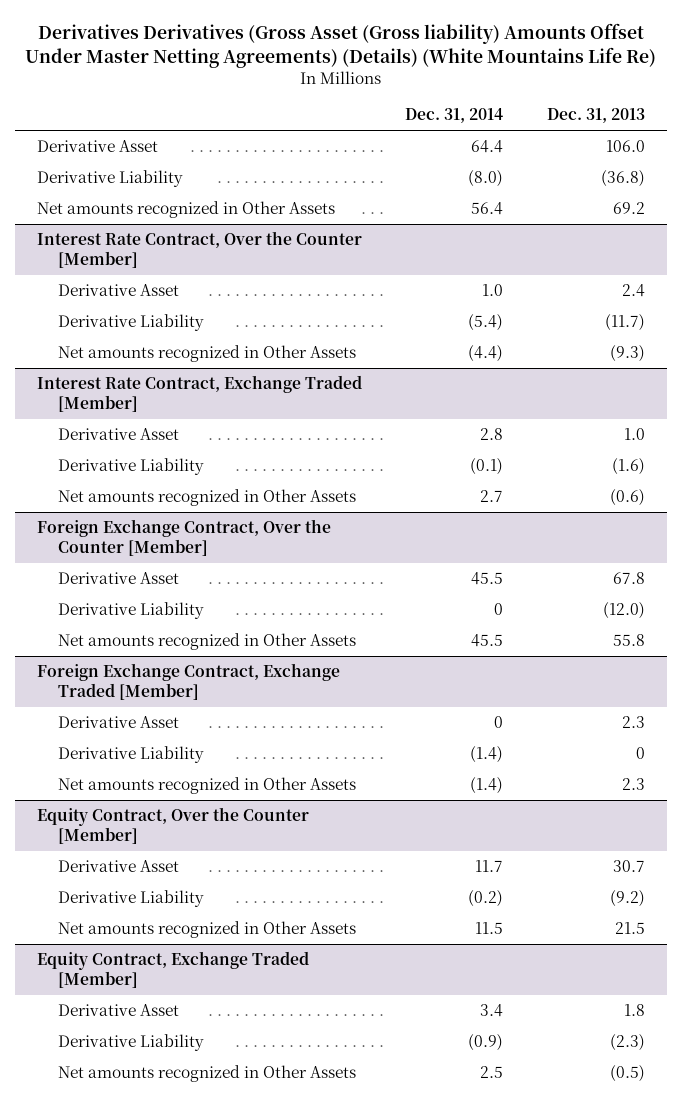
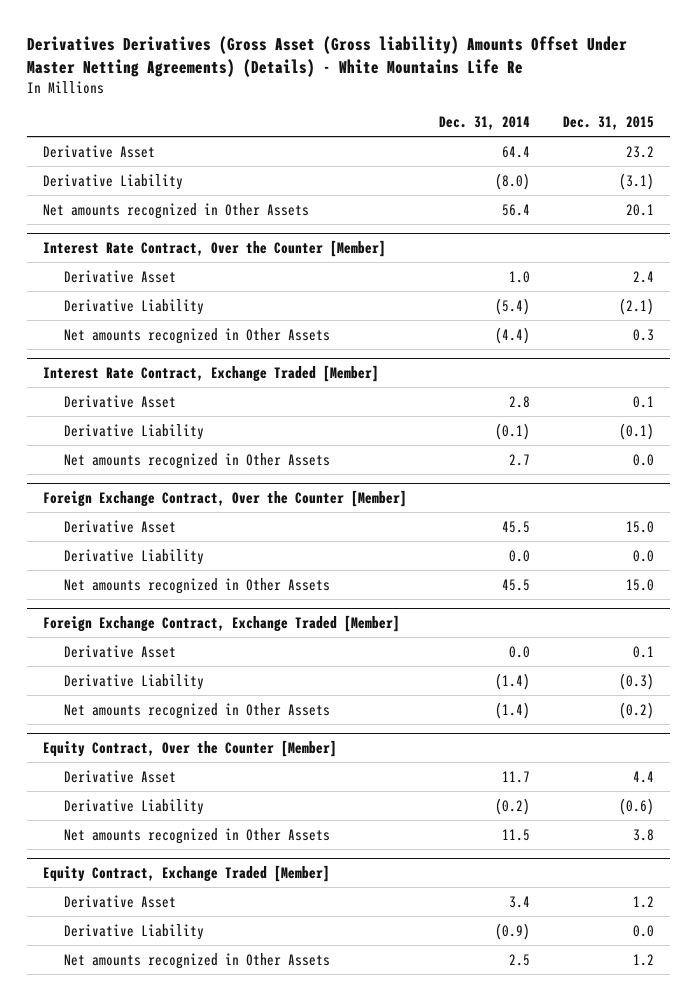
- Derivatives Derivatives (Gross Asset (Gross liability) Amounts Offset Under Master Netting Agreements) (Details) (White Mountains Life Re)
+ Derivatives Derivatives (Gross Asset (Gross liability) Amounts Offset Under Master Netting Agreements) (Details) - White Mountains Life Re
- | Dec. 31, 2014 | Dec. 31, 2013
+ | Dec. 31, 2014 | Dec. 31, 2015
@ Foreign Exchange Contract, Over the Counter [Member]
- Derivative Liability | 0 | (12.0)
+ Derivative Liability | 0.0 | 0.0
@ Foreign Exchange Contract, Exchange Traded [Member]
- Derivative Asset | 0 | 2.3
+ Derivative Asset | 0.0 | 0.1

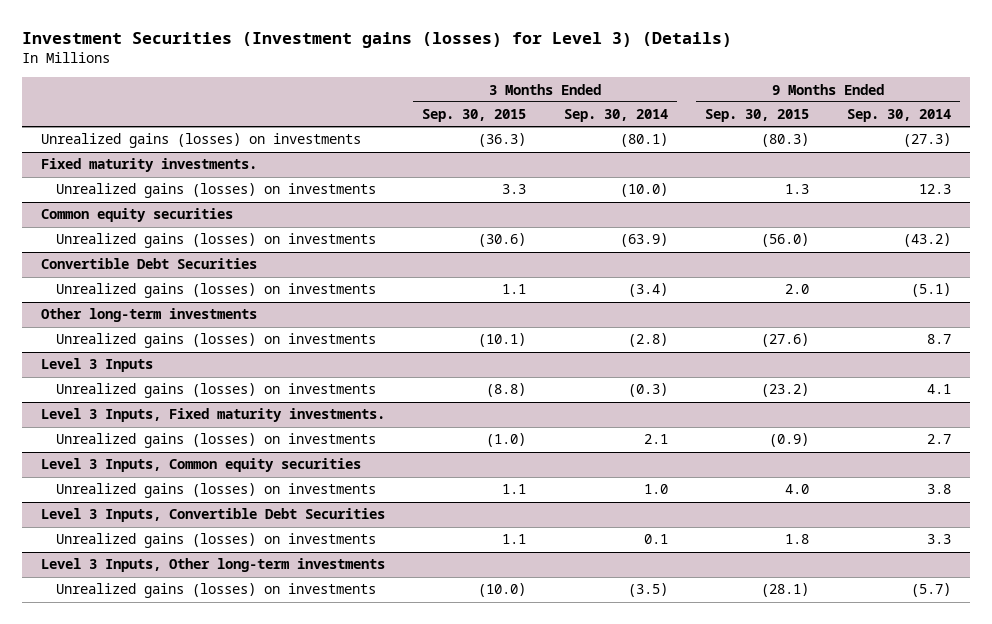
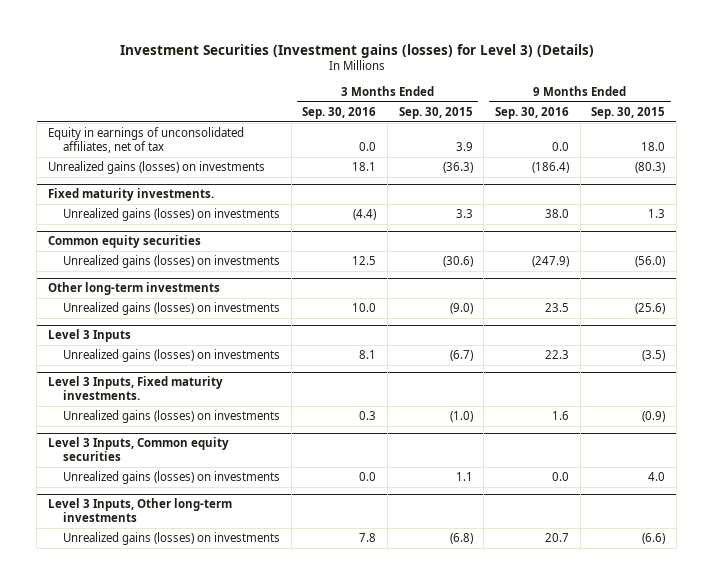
- | 3 Months Ended Sep. 30, 2015 | 3 Months Ended Sep. 30, 2014 | 9 Months Ended Sep. 30, 2015 | 9 Months Ended Sep. 30, 2014
+ | 3 Months Ended Sep. 30, 2016 | 3 Months Ended Sep. 30, 2015 | 9 Months Ended Sep. 30, 2016 | 9 Months Ended Sep. 30, 2015
+ Equity in earnings of unconsolidated affiliates, net of tax | 0.0 | 3.9 | 0.0 | 18.0
- Convertible Debt Securities
- Unrealized gains (losses) on investments | 1.1 | (3.4) | 2.0 | (5.1)
@ Other long-term investments
- Unrealized gains (losses) on investments | (10.1) | (2.8) | (27.6) | 8.7
+ Unrealized gains (losses) on investments | 10.0 | (9.0) | 23.5 | (25.6)
@ Level 3 Inputs
- Unrealized gains (losses) on investments | (8.8) | (0.3) | (23.2) | 4.1
+ Unrealized gains (losses) on investments | 8.1 | (6.7) | 22.3 | (3.5)
- Level 3 Inputs, Convertible Debt Securities
- Unrealized gains (losses) on investments | 1.1 | 0.1 | 1.8 | 3.3
@ Level 3 Inputs, Other long-term investments
- Unrealized gains (losses) on investments | (10.0) | (3.5) | (28.1) | (5.7)
+ Unrealized gains (losses) on investments | 7.8 | (6.8) | 20.7 | (6.6)

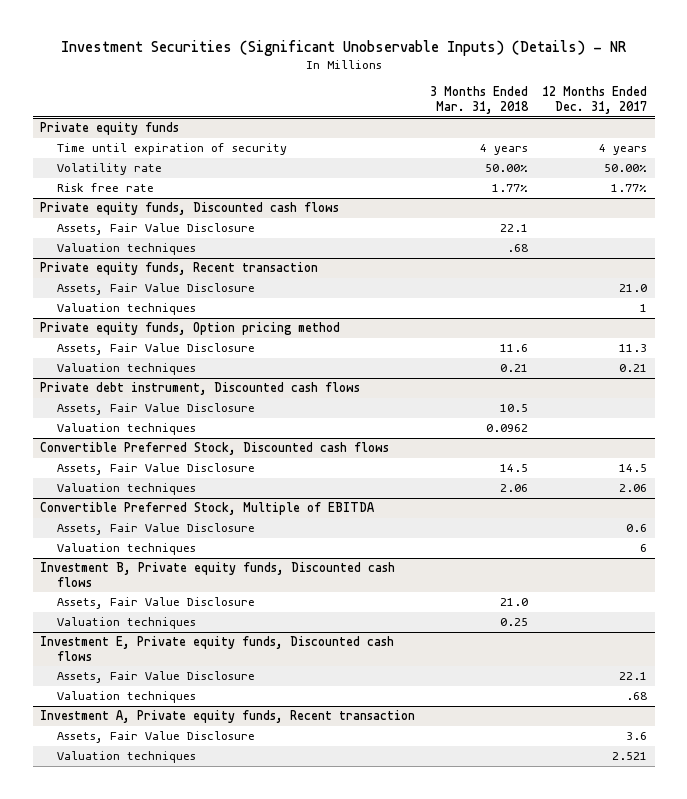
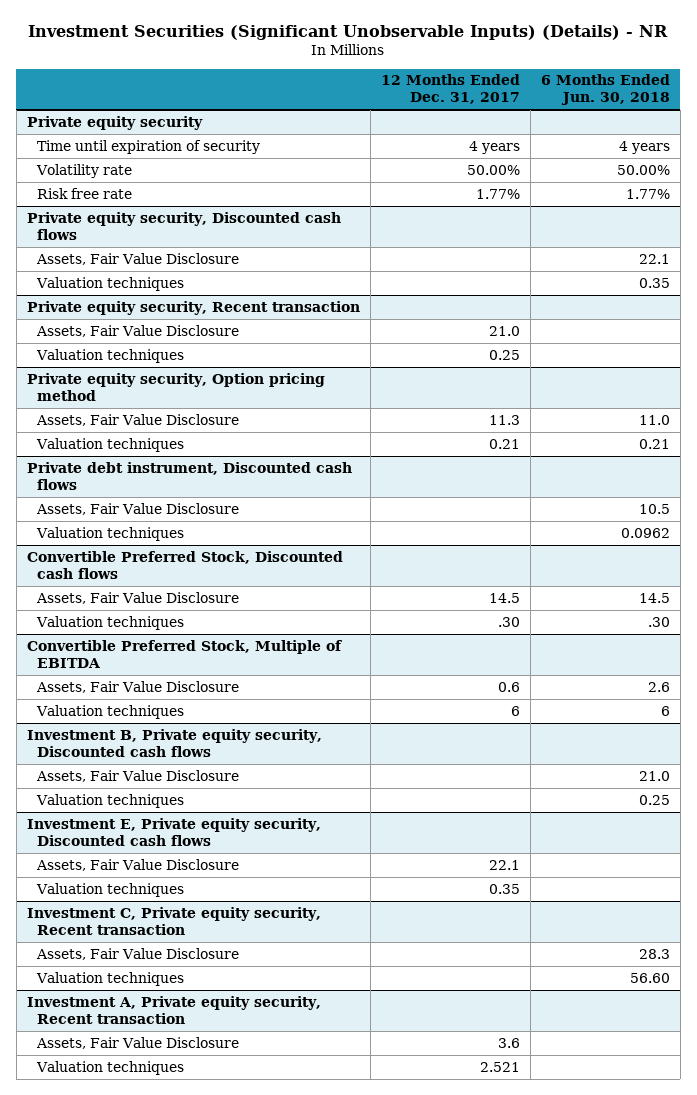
- | 3 Months Ended Mar. 31, 2018 | 12 Months Ended Dec. 31, 2017
+ | 12 Months Ended Dec. 31, 2017 | 6 Months Ended Jun. 30, 2018
- Private equity funds
+ Private equity security
- Private equity funds, Discounted cash flows
+ Private equity security, Discounted cash flows
- Private equity funds, Recent transaction
+ Private equity security, Recent transaction
- Valuation techniques | | 1
- Private equity funds, Option pricing method
+ Valuation techniques | 0.25 |
+ Private equity security, Option pricing method
@ Convertible Preferred Stock, Discounted cash flows
- Valuation techniques | 2.06 | 2.06
+ Valuation techniques | .30 | .30
- Investment B, Private equity funds, Discounted cash flows
+ Investment B, Private equity security, Discounted cash flows
- Investment E, Private equity funds, Discounted cash flows
+ Investment E, Private equity security, Discounted cash flows
- Valuation techniques | | .68
- Investment A, Private equity funds, Recent transaction
+ Valuation techniques | 0.35 |
+ Investment C, Private equity security, Recent transaction
+ Assets, Fair Value Disclosure | | 28.3
+ Valuation techniques | | 56.60
+ Investment A, Private equity security, Recent transaction

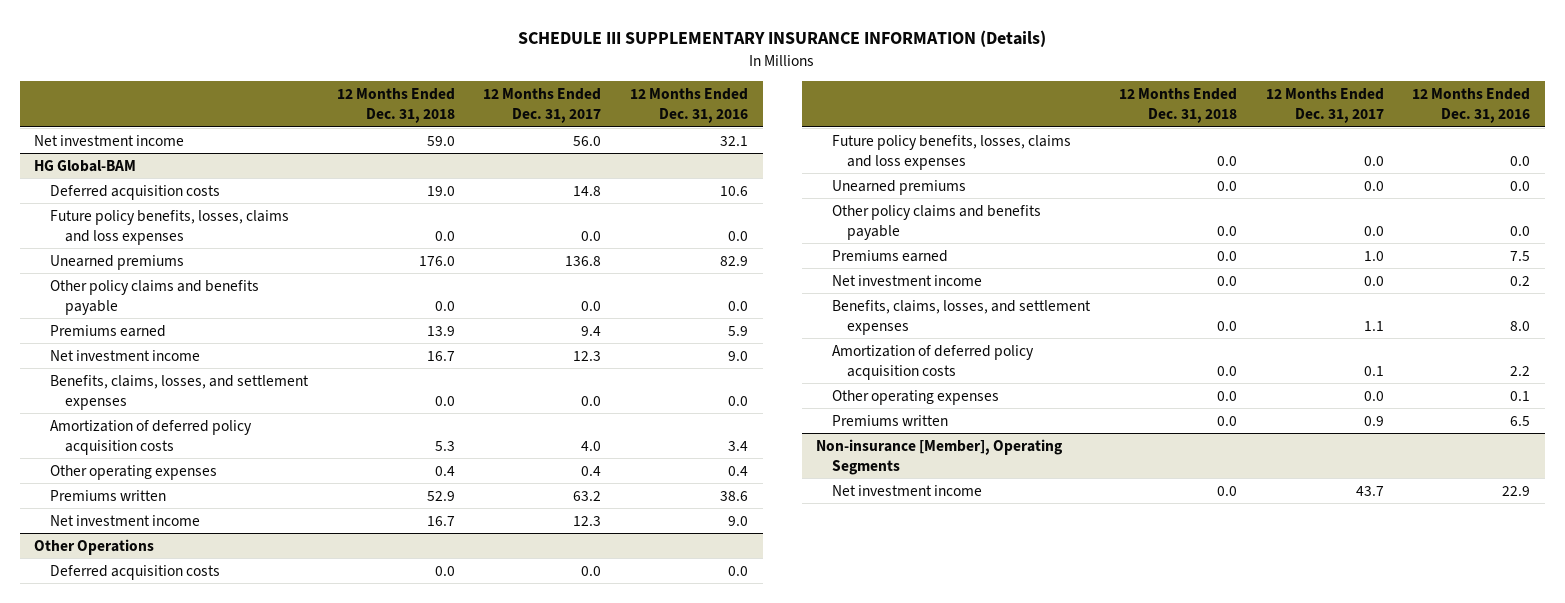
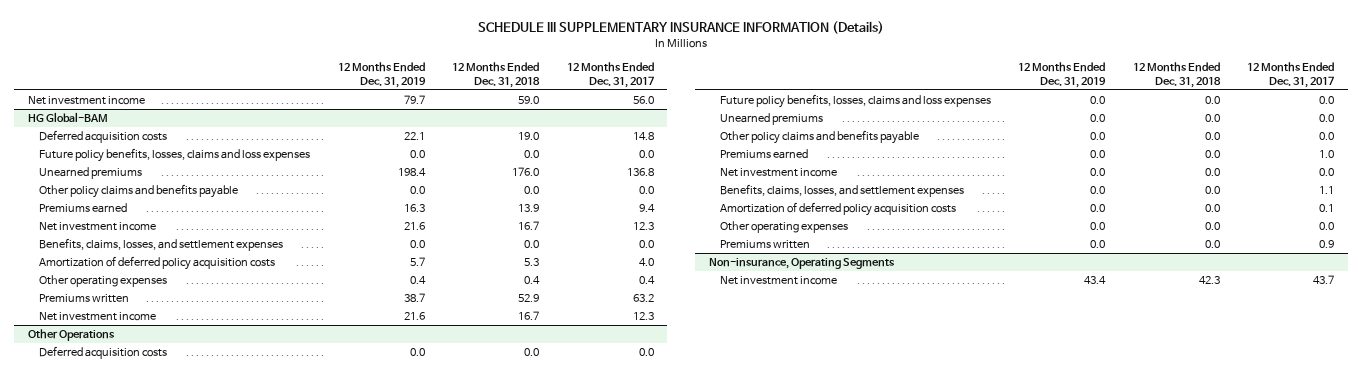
- | 12 Months Ended Dec. 31, 2018 | 12 Months Ended Dec. 31, 2017 | 12 Months Ended Dec. 31, 2016
+ | 12 Months Ended Dec. 31, 2019 | 12 Months Ended Dec. 31, 2018 | 12 Months Ended Dec. 31, 2017
- Non-insurance [Member], Operating Segments
- Net investment income | 0.0 | 43.7 | 22.9
+ Non-insurance, Operating Segments
+ Net investment income | 43.4 | 42.3 | 43.7

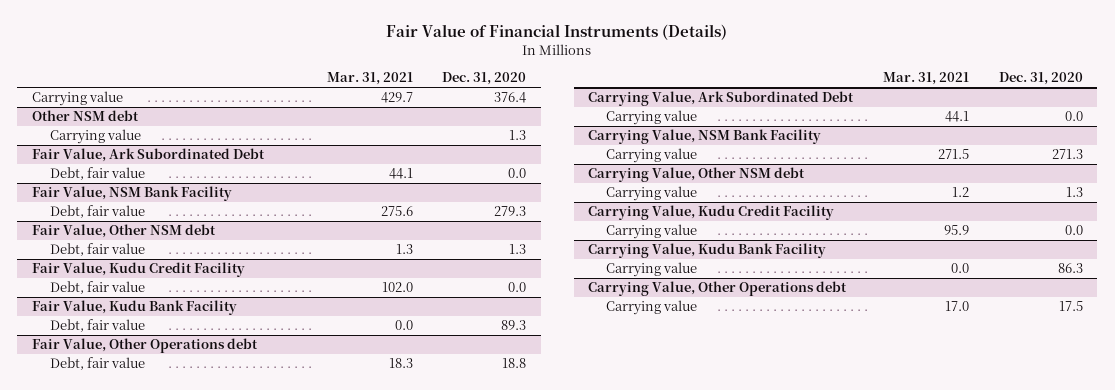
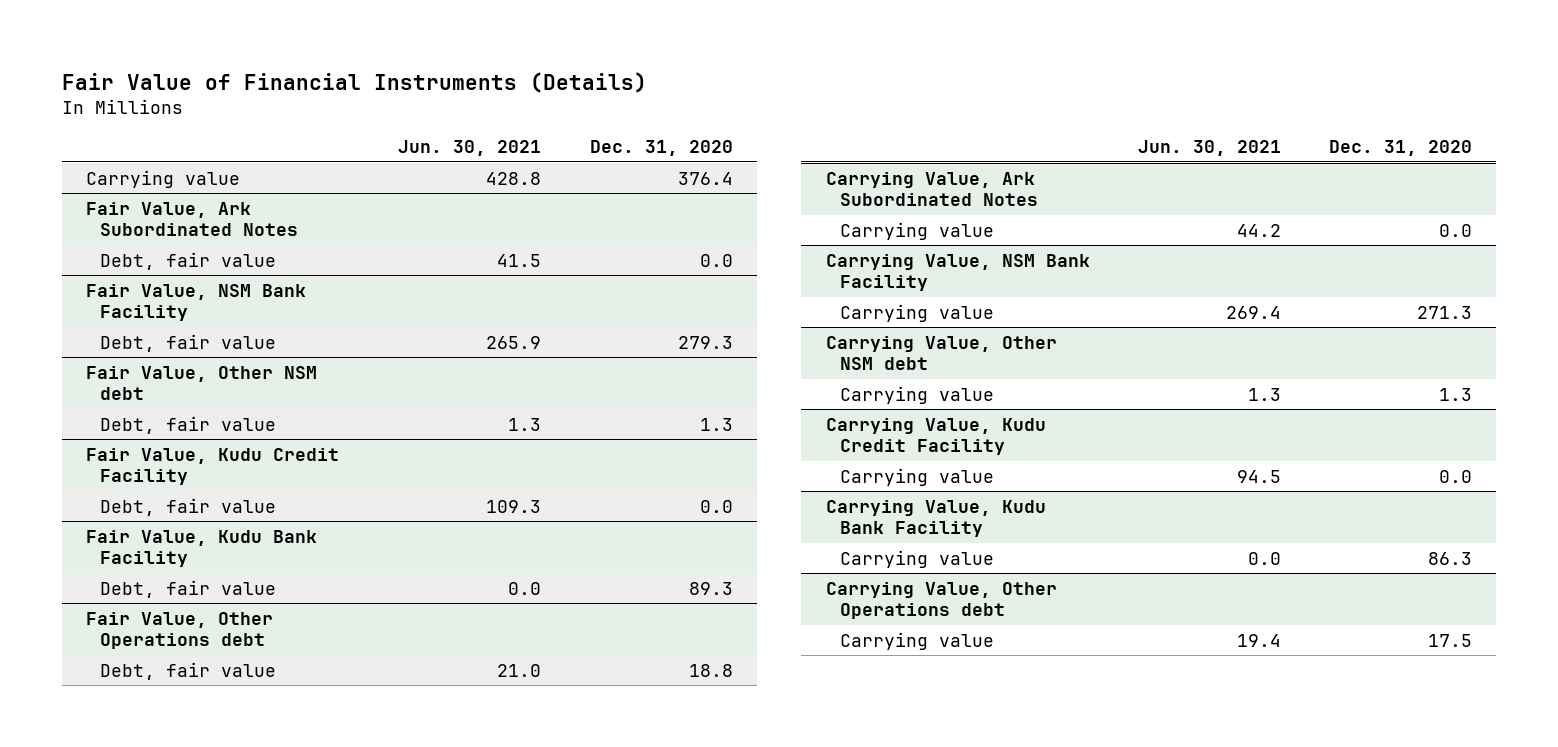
- | Mar. 31, 2021 | Dec. 31, 2020
+ | Jun. 30, 2021 | Dec. 31, 2020
- Other NSM debt
- Carrying value | | 1.3
- Fair Value, Ark Subordinated Debt
+ Fair Value, Ark Subordinated Notes
- Carrying Value, Ark Subordinated Debt
+ Carrying Value, Ark Subordinated Notes

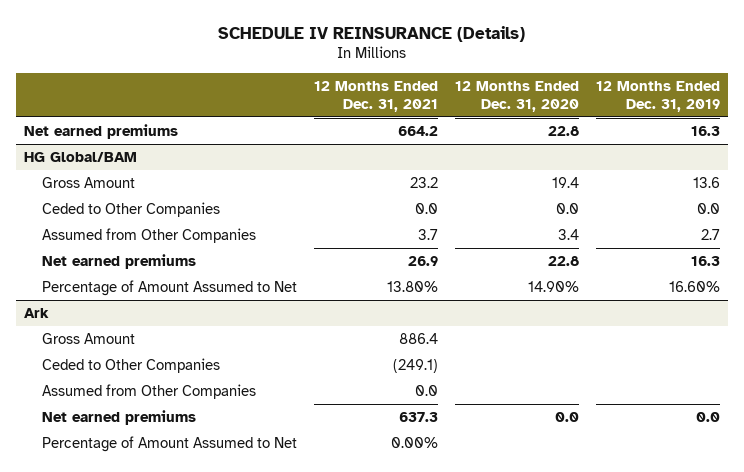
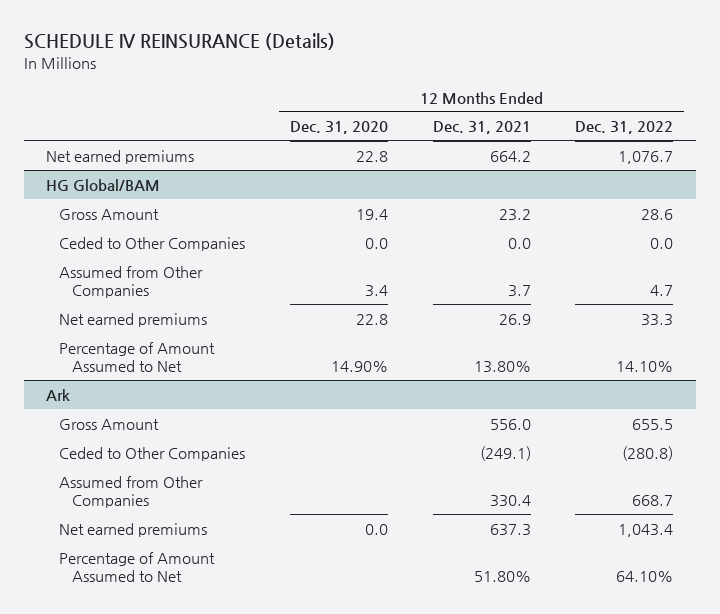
- | 12 Months Ended Dec. 31, 2021 | 12 Months Ended Dec. 31, 2020 | 12 Months Ended Dec. 31, 2019
+ | 12 Months Ended Dec. 31, 2020 | 12 Months Ended Dec. 31, 2021 | 12 Months Ended Dec. 31, 2022
@ Ark
- Gross Amount | 886.4 | |
+ Gross Amount | | 556.0 | 655.5
- Assumed from Other Companies | 0.0 | |
+ Assumed from Other Companies | | 330.4 | 668.7
- Percentage of Amount Assumed to Net | 0.00% | |
+ Percentage of Amount Assumed to Net | | 51.80% | 64.10%

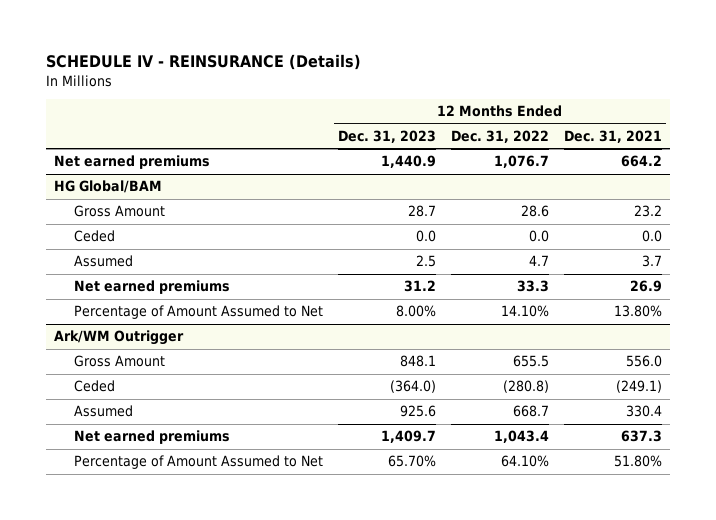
- SCHEDULE IV REINSURANCE (Details)
+ SCHEDULE IV - REINSURANCE (Details)
- | 12 Months Ended Dec. 31, 2020 | 12 Months Ended Dec. 31, 2021 | 12 Months Ended Dec. 31, 2022
+ | 12 Months Ended Dec. 31, 2023 | 12 Months Ended Dec. 31, 2022 | 12 Months Ended Dec. 31, 2021
@ HG Global/BAM
- Ceded to Other Companies | 0.0 | 0.0 | 0.0
- Assumed from Other Companies | 3.4 | 3.7 | 4.7
+ Ceded | 0.0 | 0.0 | 0.0
+ Assumed | 2.5 | 4.7 | 3.7
- Ark
+ Ark/WM Outrigger
- Ceded to Other Companies | | (249.1) | (280.8)
- Assumed from Other Companies | | 330.4 | 668.7
+ Ceded | (364.0) | (280.8) | (249.1)
+ Assumed | 925.6 | 668.7 | 330.4

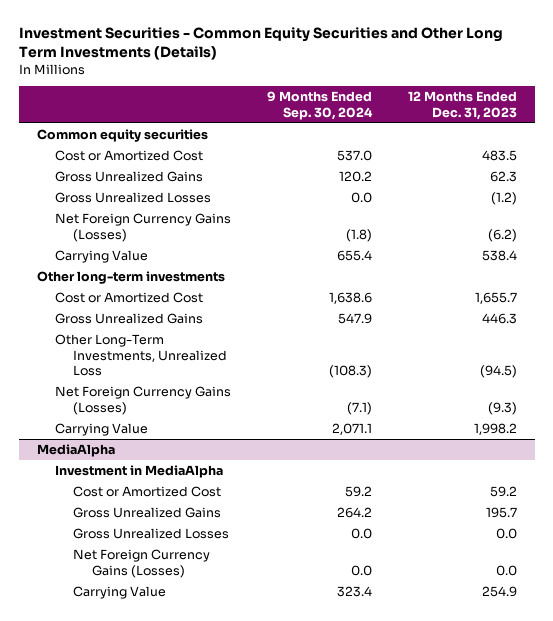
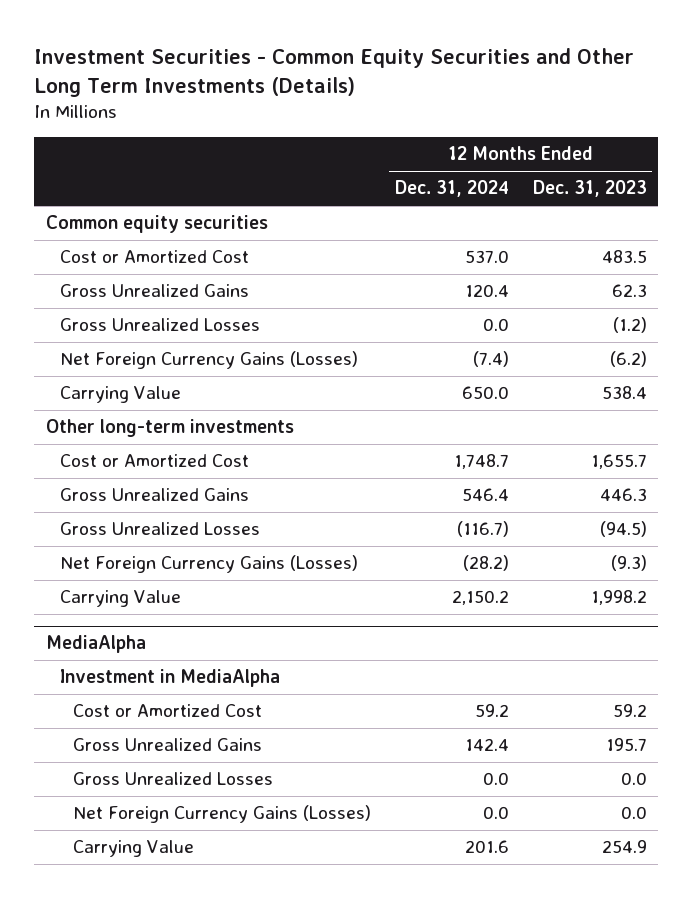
- | 9 Months Ended Sep. 30, 2024 | 12 Months Ended Dec. 31, 2023
+ | 12 Months Ended Dec. 31, 2024 | 12 Months Ended Dec. 31, 2023
- Other Long-Term Investments, Unrealized Loss | (108.3) | (94.5)
+ Gross Unrealized Losses | (116.7) | (94.5)

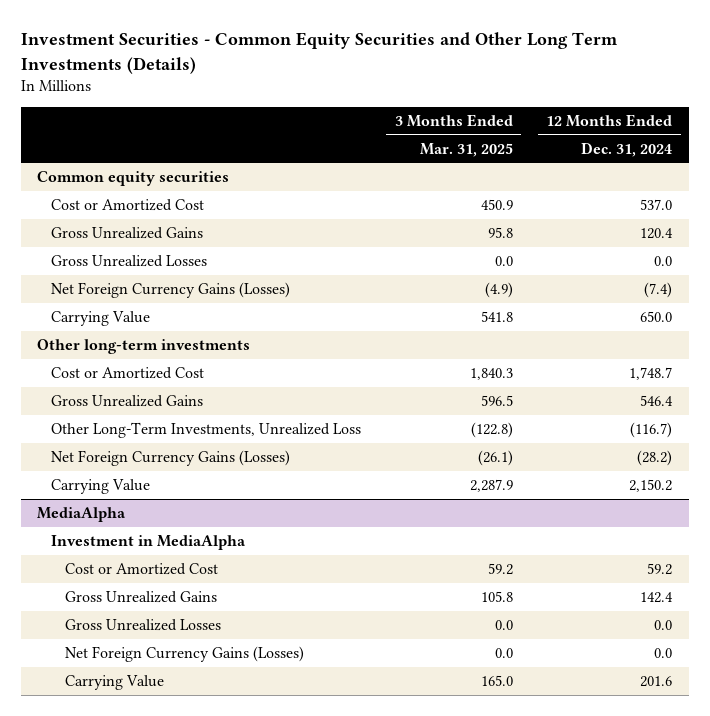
- | 12 Months Ended Dec. 31, 2024 | 12 Months Ended Dec. 31, 2023
+ | 3 Months Ended Mar. 31, 2025 | 12 Months Ended Dec. 31, 2024
- Gross Unrealized Losses | (116.7) | (94.5)
+ Other Long-Term Investments, Unrealized Loss | (122.8) | (116.7)

